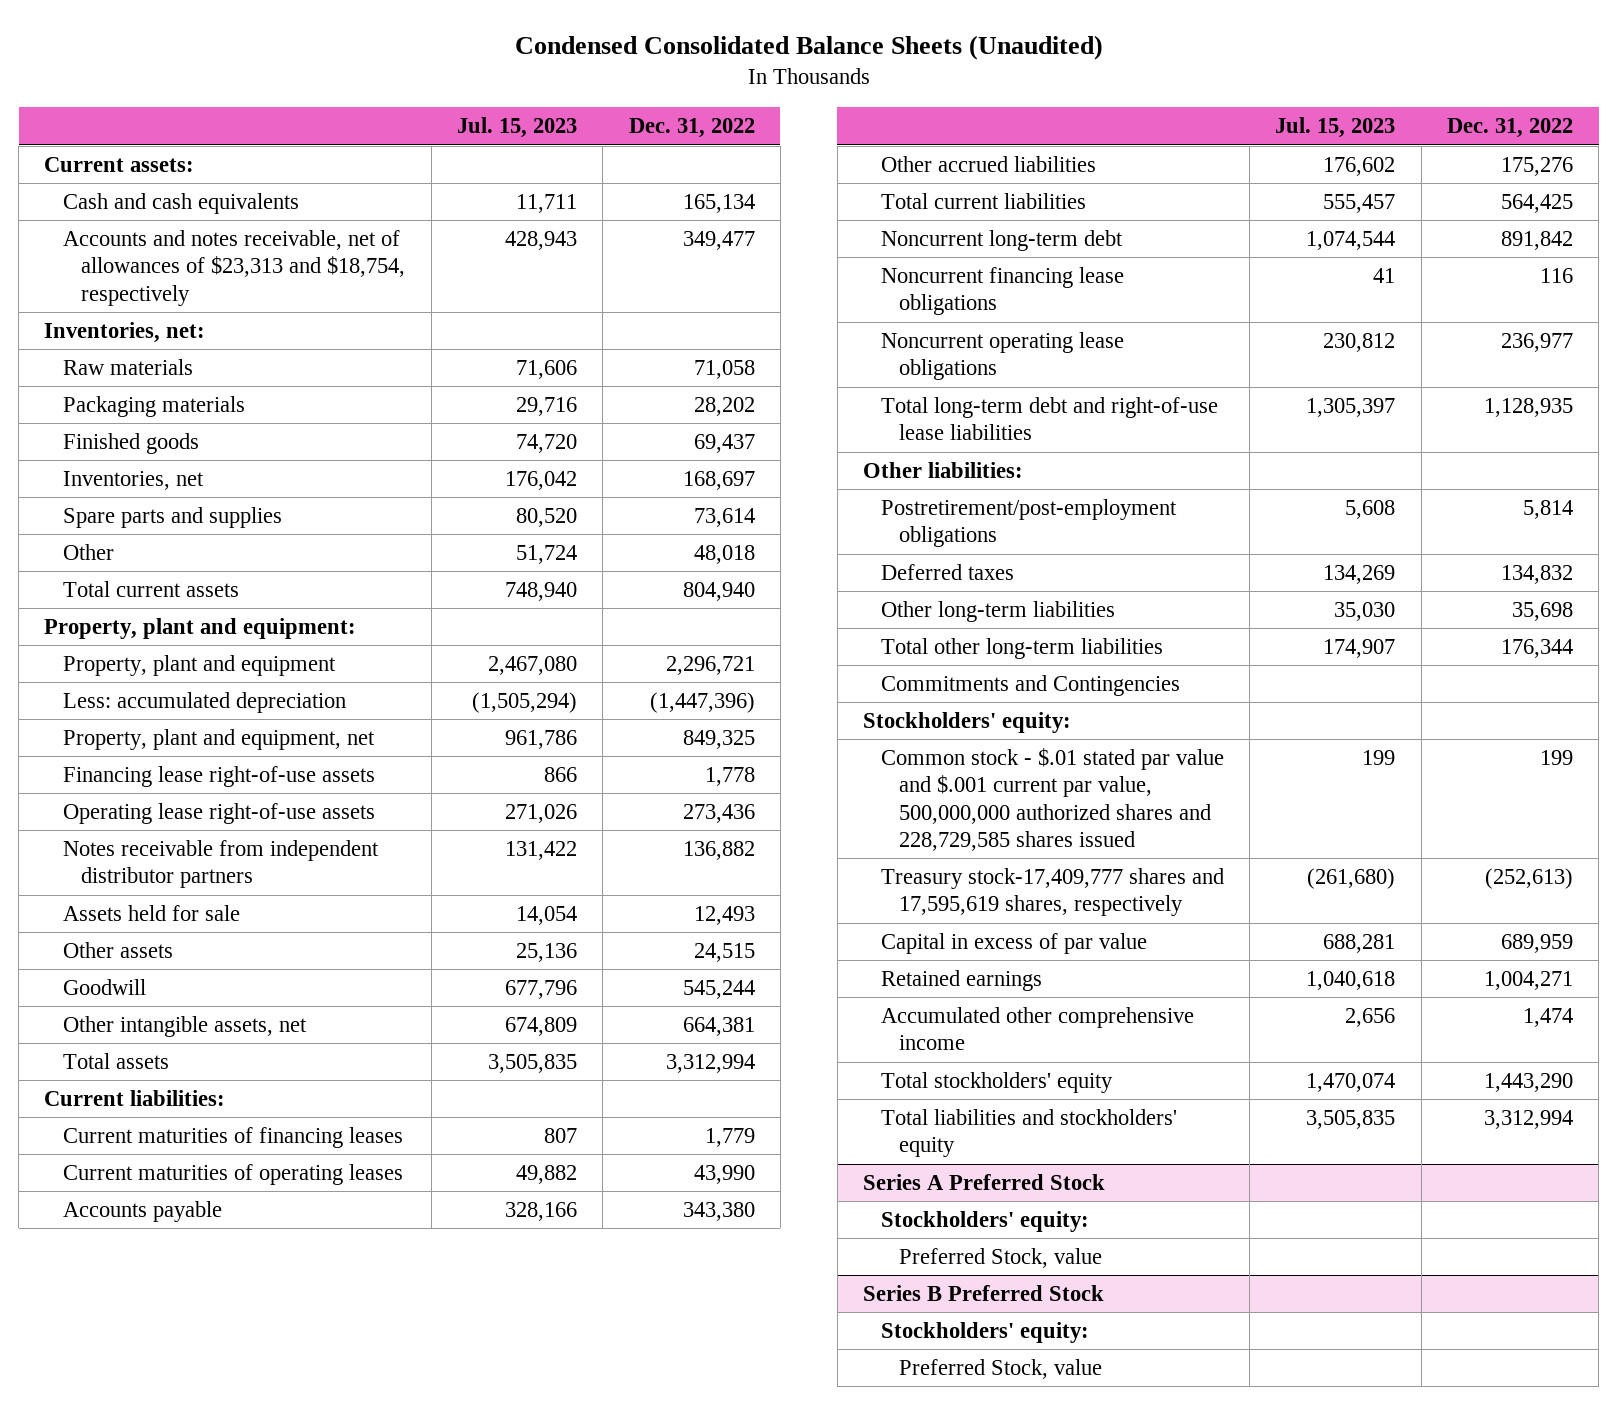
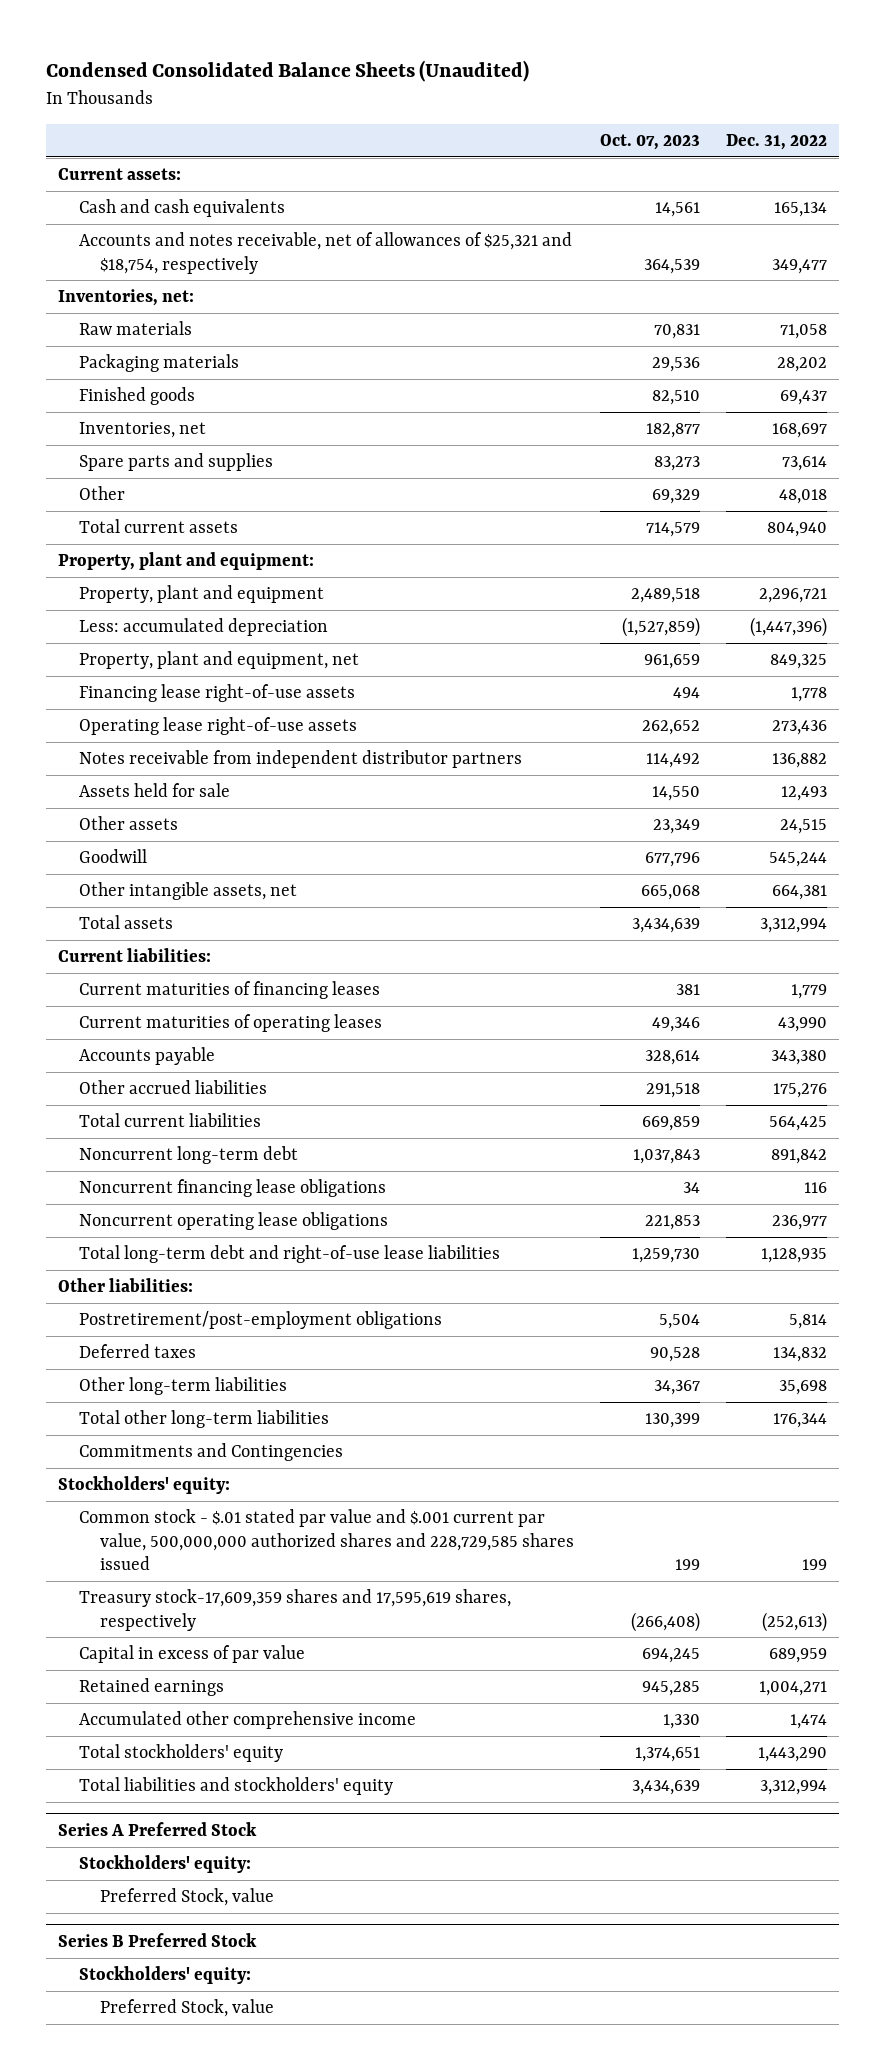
- | Jul. 15, 2023 | Dec. 31, 2022
+ | Oct. 07, 2023 | Dec. 31, 2022
- Accounts and notes receivable, net of allowances of $23,313 and $18,754, respectively | 428,943 | 349,477
+ Accounts and notes receivable, net of allowances of $25,321 and $18,754, respectively | 364,539 | 349,477
- Treasury stock-17,409,777 shares and 17,595,619 shares, respectively | (261,680) | (252,613)
+ Treasury stock-17,609,359 shares and 17,595,619 shares, respectively | (266,408) | (252,613)

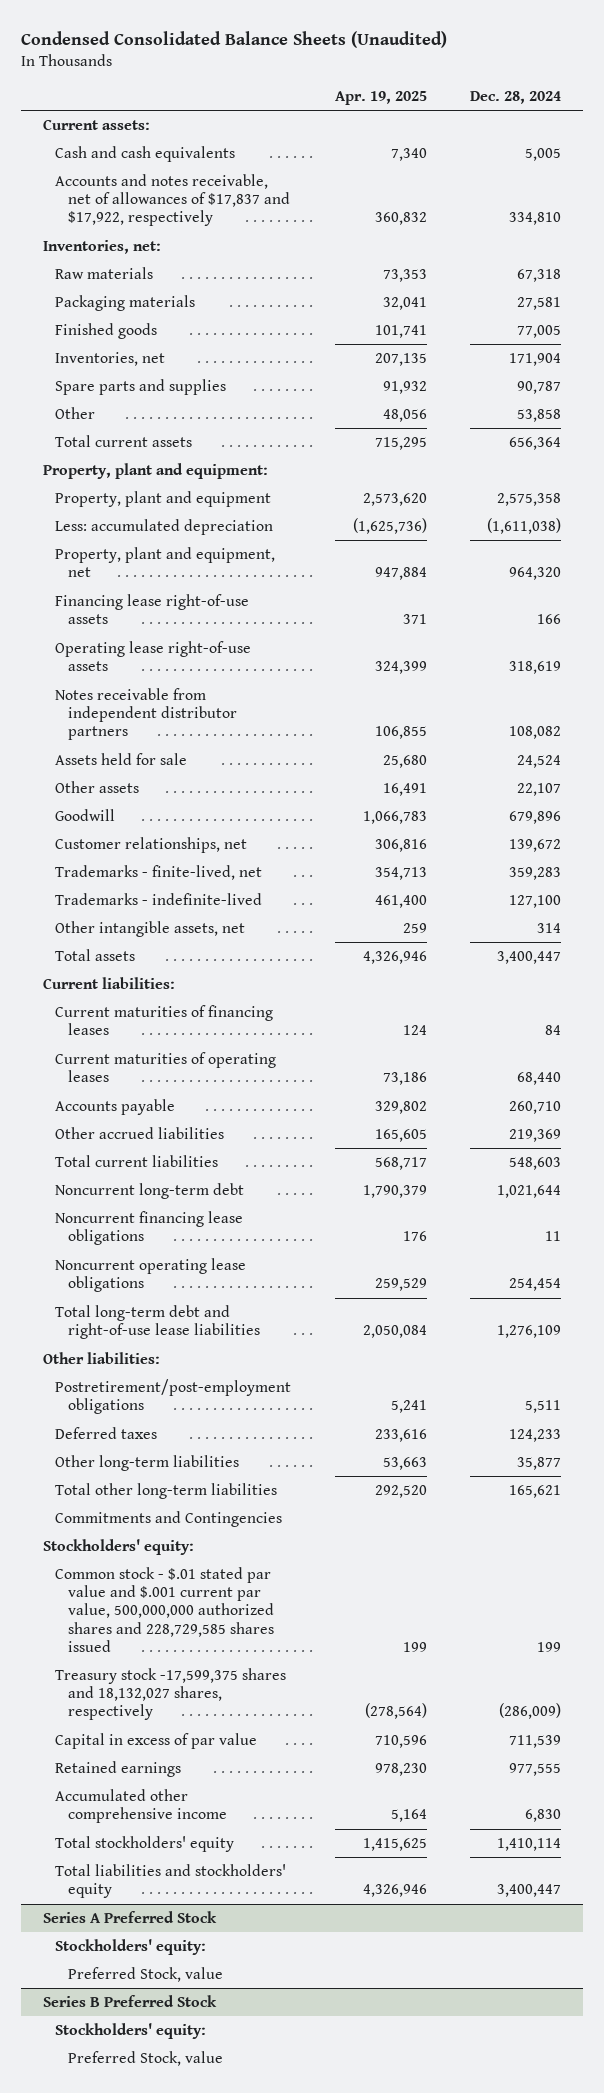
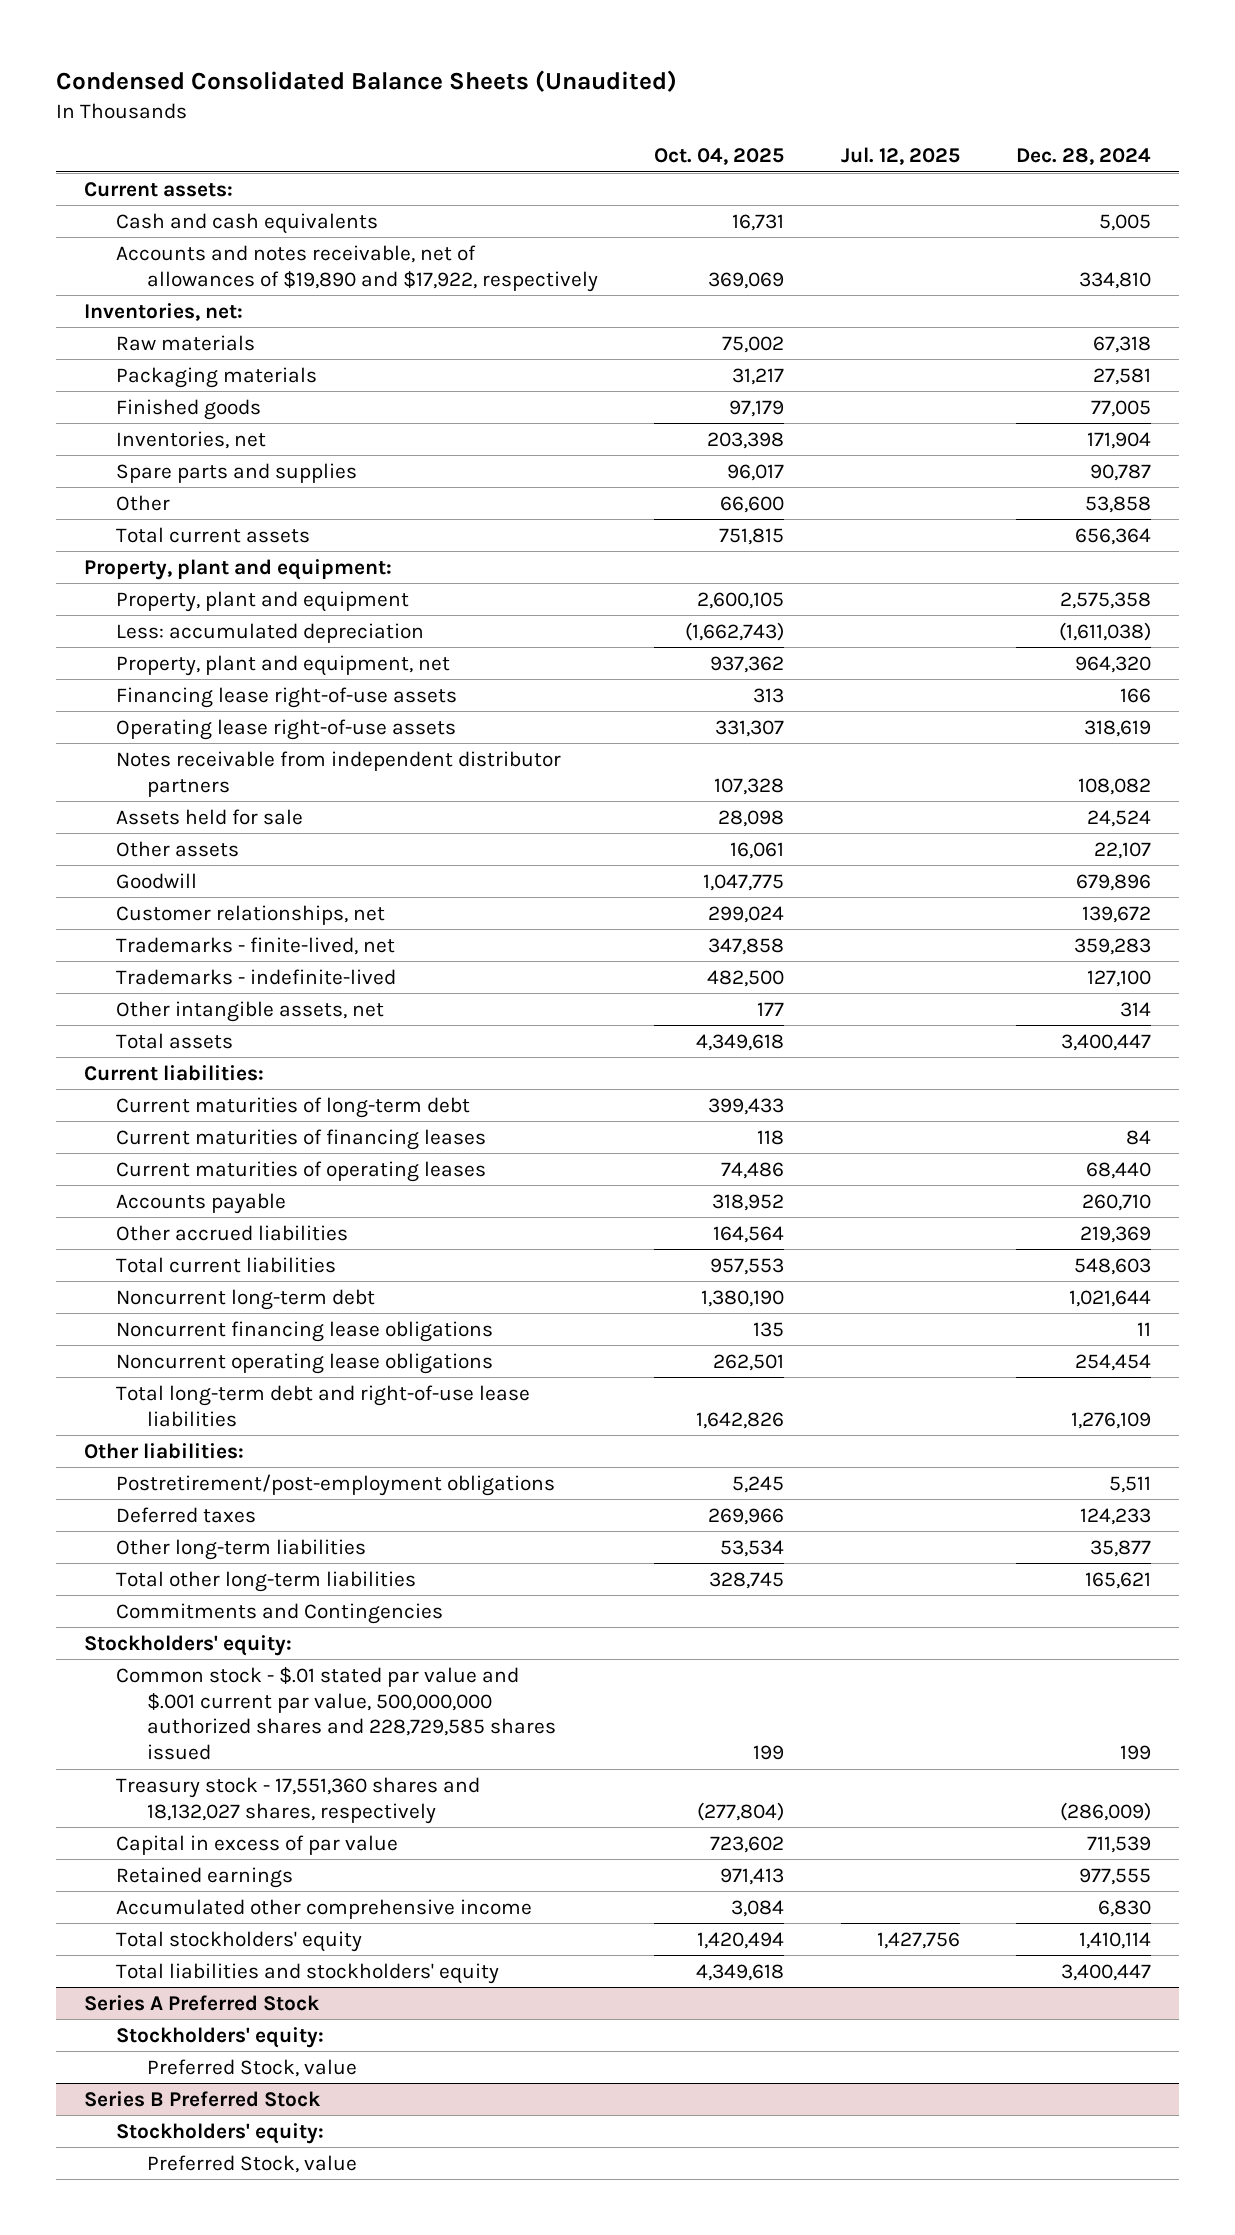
- | Apr. 19, 2025 | Dec. 28, 2024
+ | Oct. 04, 2025 | Jul. 12, 2025 | Dec. 28, 2024
- Accounts and notes receivable, net of allowances of $17,837 and $17,922, respectively | 360,832 | 334,810
+ Accounts and notes receivable, net of allowances of $19,890 and $17,922, respectively | 369,069 | | 334,810
+ Current maturities of long-term debt | 399,433 | |
- Treasury stock -17,599,375 shares and 18,132,027 shares, respectively | (278,564) | (286,009)
+ Treasury stock - 17,551,360 shares and 18,132,027 shares, respectively | (277,804) | | (286,009)

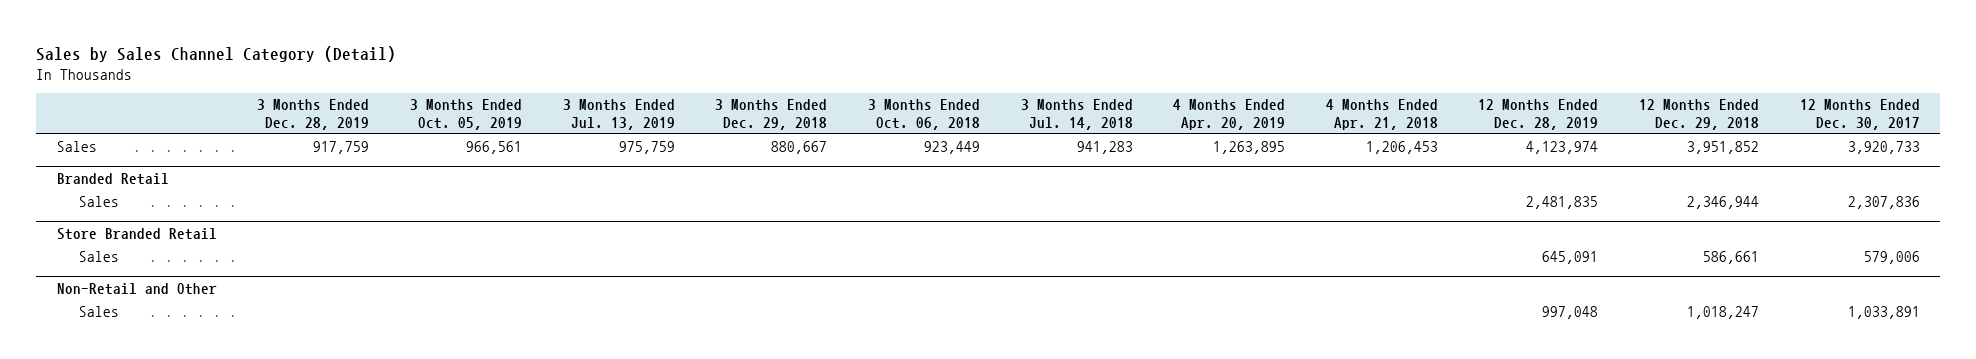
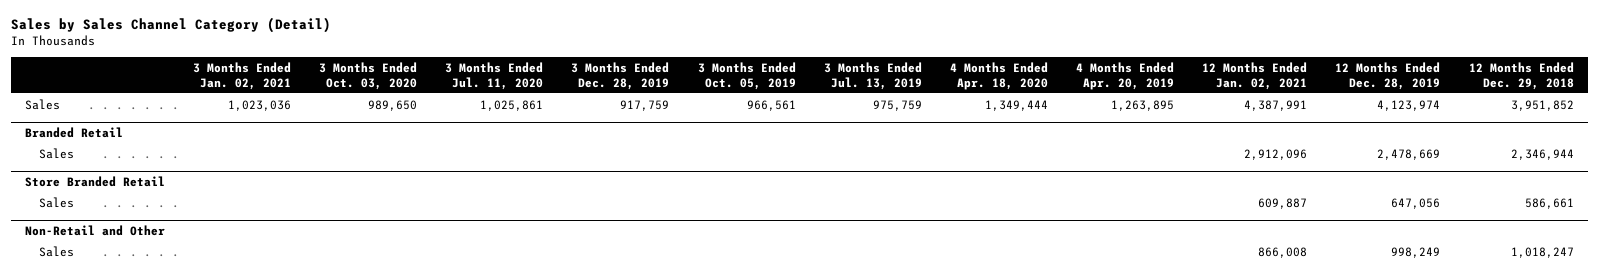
- | 3 Months Ended Dec. 28, 2019 | 3 Months Ended Oct. 05, 2019 | 3 Months Ended Jul. 13, 2019 | 3 Months Ended Dec. 29, 2018 | 3 Months Ended Oct. 06, 2018 | 3 Months Ended Jul. 14, 2018 | 4 Months Ended Apr. 20, 2019 | 4 Months Ended Apr. 21, 2018 | 12 Months Ended Dec. 28, 2019 | 12 Months Ended Dec. 29, 2018 | 12 Months Ended Dec. 30, 2017
+ | 3 Months Ended Jan. 02, 2021 | 3 Months Ended Oct. 03, 2020 | 3 Months Ended Jul. 11, 2020 | 3 Months Ended Dec. 28, 2019 | 3 Months Ended Oct. 05, 2019 | 3 Months Ended Jul. 13, 2019 | 4 Months Ended Apr. 18, 2020 | 4 Months Ended Apr. 20, 2019 | 12 Months Ended Jan. 02, 2021 | 12 Months Ended Dec. 28, 2019 | 12 Months Ended Dec. 29, 2018
@ Branded Retail
- Sales | | | | | | | | | 2,481,835 | 2,346,944 | 2,307,836
+ Sales | | | | | | | | | 2,912,096 | 2,478,669 | 2,346,944
@ Store Branded Retail
- Sales | | | | | | | | | 645,091 | 586,661 | 579,006
+ Sales | | | | | | | | | 609,887 | 647,056 | 586,661
@ Non-Retail and Other
- Sales | | | | | | | | | 997,048 | 1,018,247 | 1,033,891
+ Sales | | | | | | | | | 866,008 | 998,249 | 1,018,247

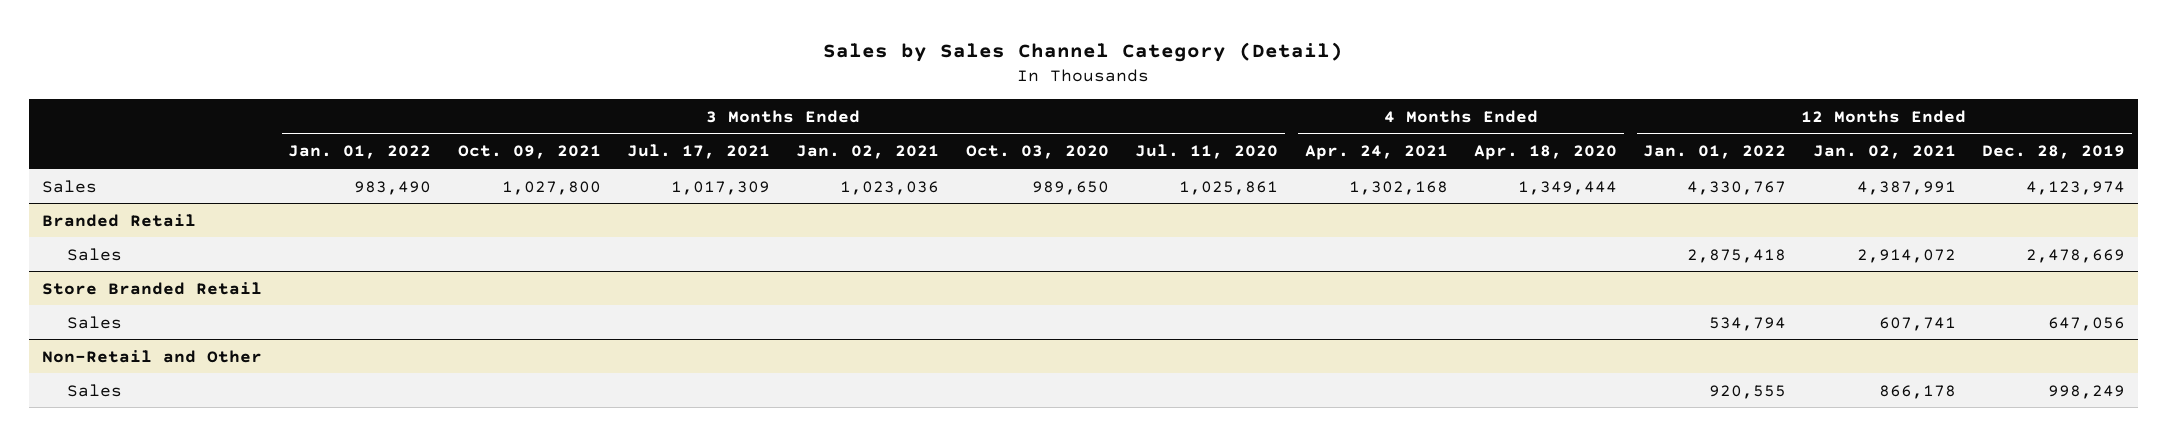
- | 3 Months Ended Jan. 02, 2021 | 3 Months Ended Oct. 03, 2020 | 3 Months Ended Jul. 11, 2020 | 3 Months Ended Dec. 28, 2019 | 3 Months Ended Oct. 05, 2019 | 3 Months Ended Jul. 13, 2019 | 4 Months Ended Apr. 18, 2020 | 4 Months Ended Apr. 20, 2019 | 12 Months Ended Jan. 02, 2021 | 12 Months Ended Dec. 28, 2019 | 12 Months Ended Dec. 29, 2018
+ | 3 Months Ended Jan. 01, 2022 | 3 Months Ended Oct. 09, 2021 | 3 Months Ended Jul. 17, 2021 | 3 Months Ended Jan. 02, 2021 | 3 Months Ended Oct. 03, 2020 | 3 Months Ended Jul. 11, 2020 | 4 Months Ended Apr. 24, 2021 | 4 Months Ended Apr. 18, 2020 | 12 Months Ended Jan. 01, 2022 | 12 Months Ended Jan. 02, 2021 | 12 Months Ended Dec. 28, 2019
@ Branded Retail
- Sales | | | | | | | | | 2,912,096 | 2,478,669 | 2,346,944
+ Sales | | | | | | | | | 2,875,418 | 2,914,072 | 2,478,669
@ Store Branded Retail
- Sales | | | | | | | | | 609,887 | 647,056 | 586,661
+ Sales | | | | | | | | | 534,794 | 607,741 | 647,056
@ Non-Retail and Other
- Sales | | | | | | | | | 866,008 | 998,249 | 1,018,247
+ Sales | | | | | | | | | 920,555 | 866,178 | 998,249

